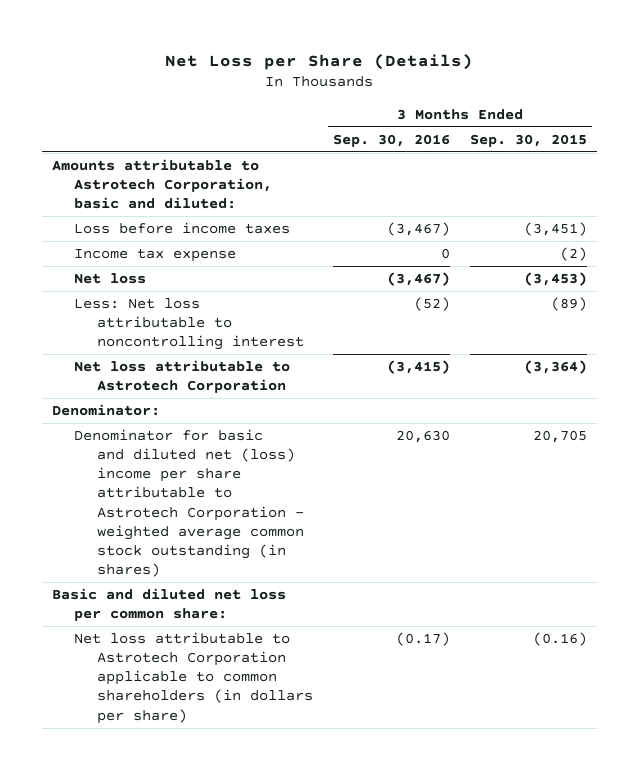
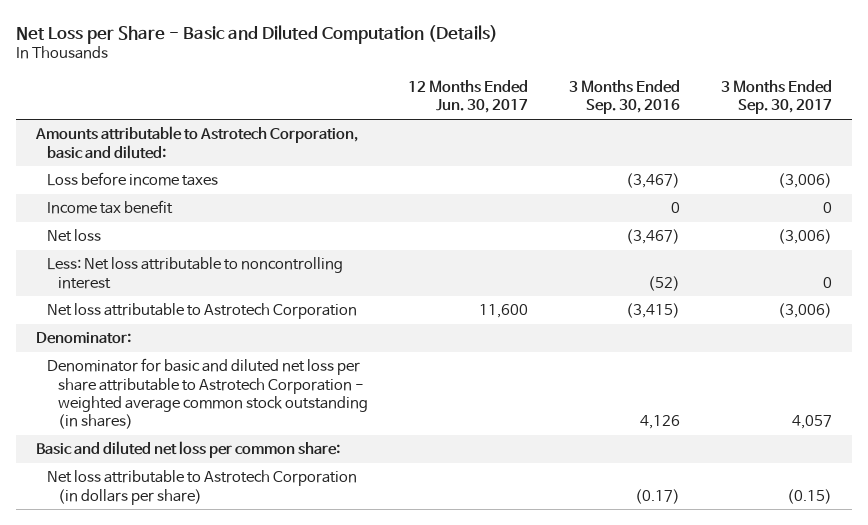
- Net Loss per Share (Details)
+ Net Loss per Share - Basic and Diluted Computation (Details)
- | 3 Months Ended Sep. 30, 2016 | 3 Months Ended Sep. 30, 2015
+ | 12 Months Ended Jun. 30, 2017 | 3 Months Ended Sep. 30, 2016 | 3 Months Ended Sep. 30, 2017
- Income tax expense | 0 | (2)
+ Income tax benefit | | 0 | 0
- Denominator for basic and diluted net (loss) income per share attributable to Astrotech Corporation - weighted average common stock outstanding (in shares) | 20,630 | 20,705
+ Denominator for basic and diluted net loss per share attributable to Astrotech Corporation - weighted average common stock outstanding (in shares) | | 4,126 | 4,057
- Net loss attributable to Astrotech Corporation applicable to common shareholders (in dollars per share) | (0.17) | (0.16)
+ Net loss attributable to Astrotech Corporation (in dollars per share) | | (0.17) | (0.15)

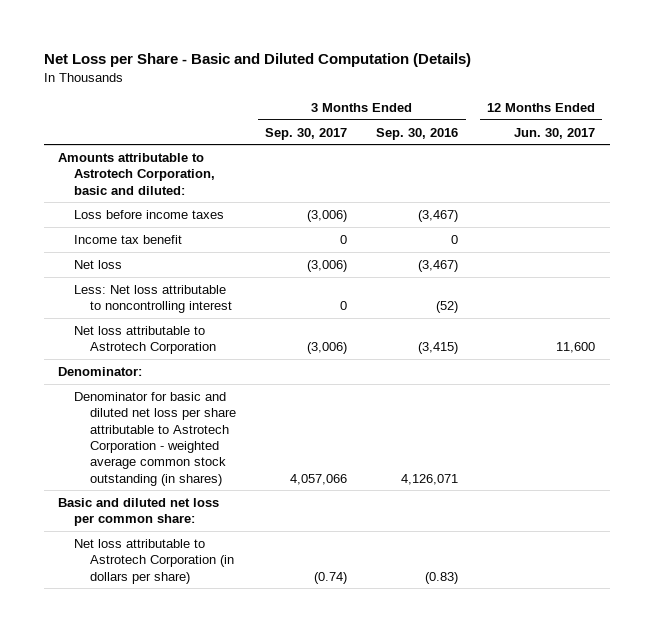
- | 12 Months Ended Jun. 30, 2017 | 3 Months Ended Sep. 30, 2016 | 3 Months Ended Sep. 30, 2017
+ | 3 Months Ended Sep. 30, 2017 | 3 Months Ended Sep. 30, 2016 | 12 Months Ended Jun. 30, 2017
- Denominator for basic and diluted net loss per share attributable to Astrotech Corporation - weighted average common stock outstanding (in shares) | | 4,126 | 4,057
+ Denominator for basic and diluted net loss per share attributable to Astrotech Corporation - weighted average common stock outstanding (in shares) | 4,057,066 | 4,126,071 |
- Net loss attributable to Astrotech Corporation (in dollars per share) | | (0.17) | (0.15)
+ Net loss attributable to Astrotech Corporation (in dollars per share) | (0.74) | (0.83) |

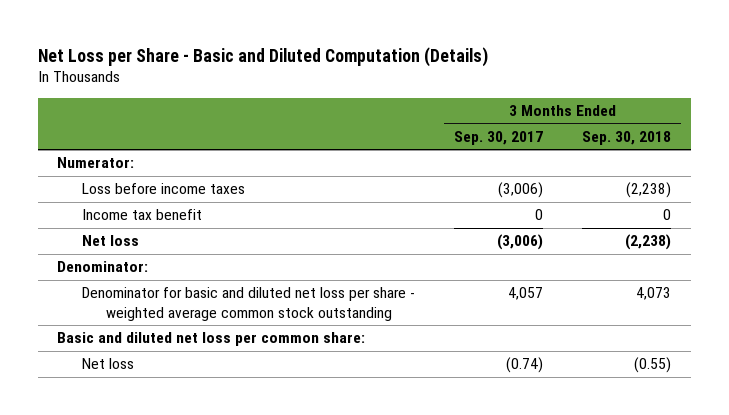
- | 3 Months Ended Sep. 30, 2017 | 3 Months Ended Sep. 30, 2016 | 12 Months Ended Jun. 30, 2017
+ | 3 Months Ended Sep. 30, 2017 | 3 Months Ended Sep. 30, 2018
- Amounts attributable to Astrotech Corporation, basic and diluted:
+ Numerator:
- Less: Net loss attributable to noncontrolling interest | 0 | (52) |
- Net loss attributable to Astrotech Corporation | (3,006) | (3,415) | 11,600
- Denominator for basic and diluted net loss per share attributable to Astrotech Corporation - weighted average common stock outstanding (in shares) | 4,057,066 | 4,126,071 |
+ Denominator for basic and diluted net loss per share - weighted average common stock outstanding | 4,057 | 4,073
- Net loss attributable to Astrotech Corporation (in dollars per share) | (0.74) | (0.83) |
+ Net loss | (0.74) | (0.55)

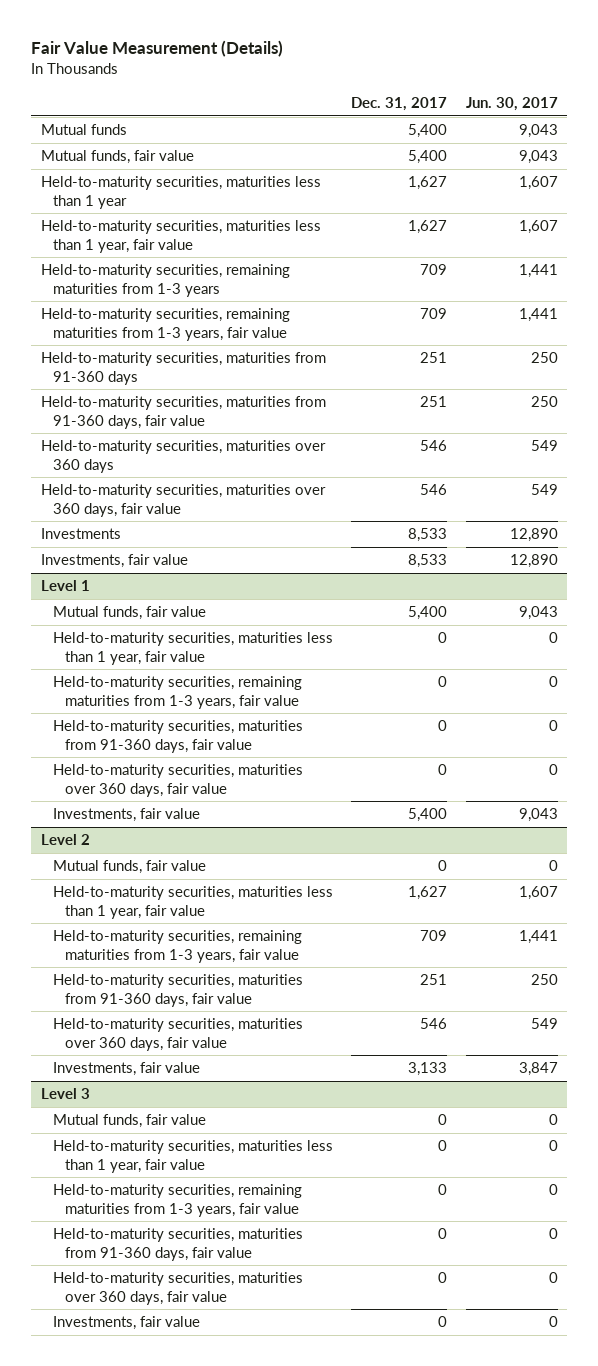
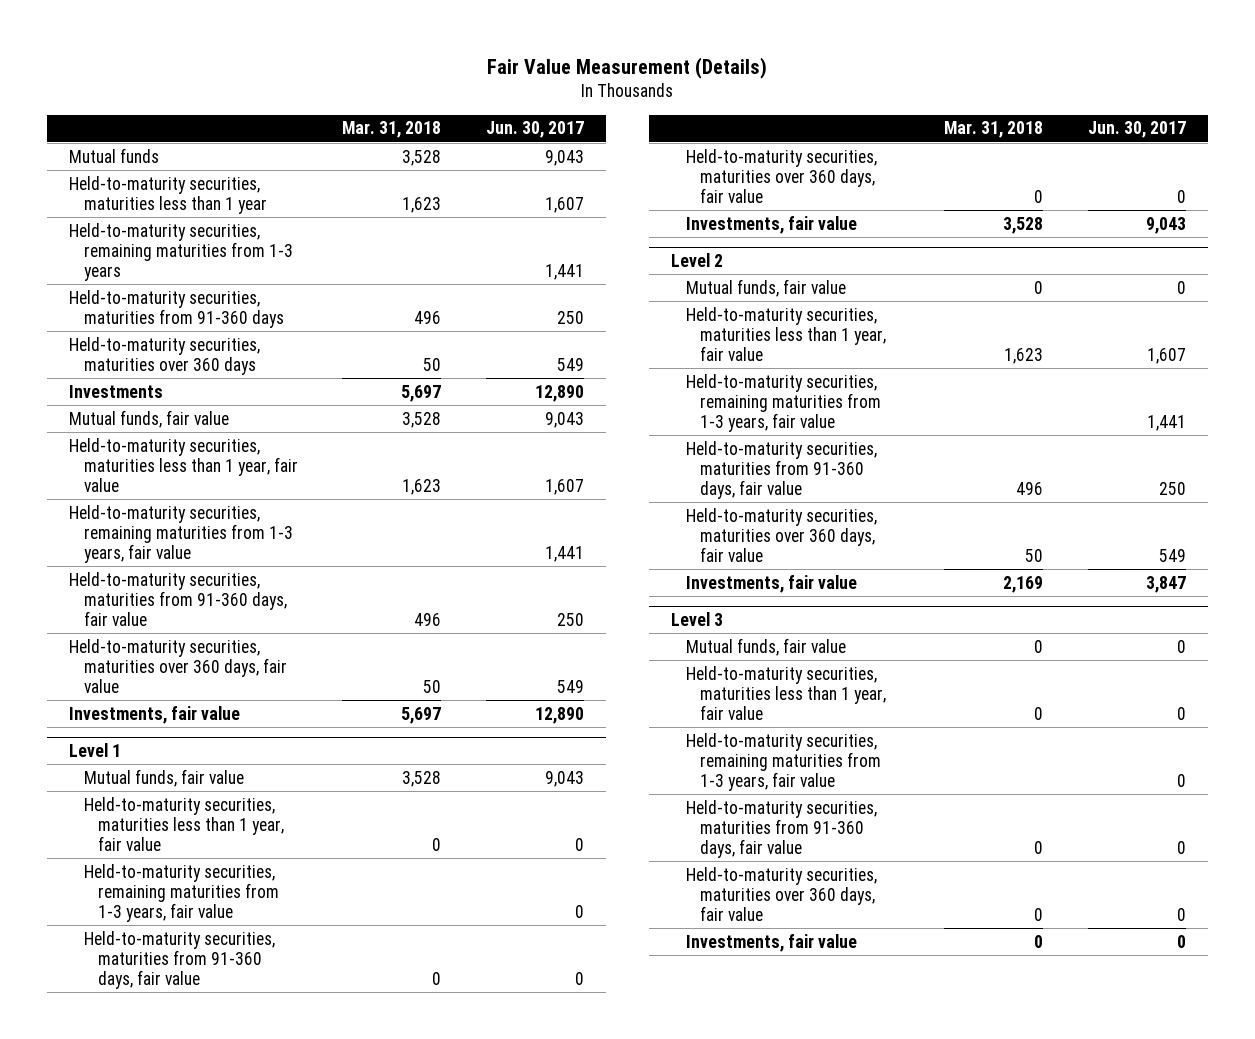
- | Dec. 31, 2017 | Jun. 30, 2017
+ | Mar. 31, 2018 | Jun. 30, 2017
moved down: Mutual funds, fair value | 3,528 | 9,043
moved down: Held-to-maturity securities, maturities less than 1 year, fair value | 1,623 | 1,607
moved down: Held-to-maturity securities, remaining maturities from 1-3 years, fair value | | 1,441
moved down: Held-to-maturity securities, maturities from 91-360 days, fair value | 496 | 250
moved down: Held-to-maturity securities, maturities over 360 days, fair value | 50 | 549

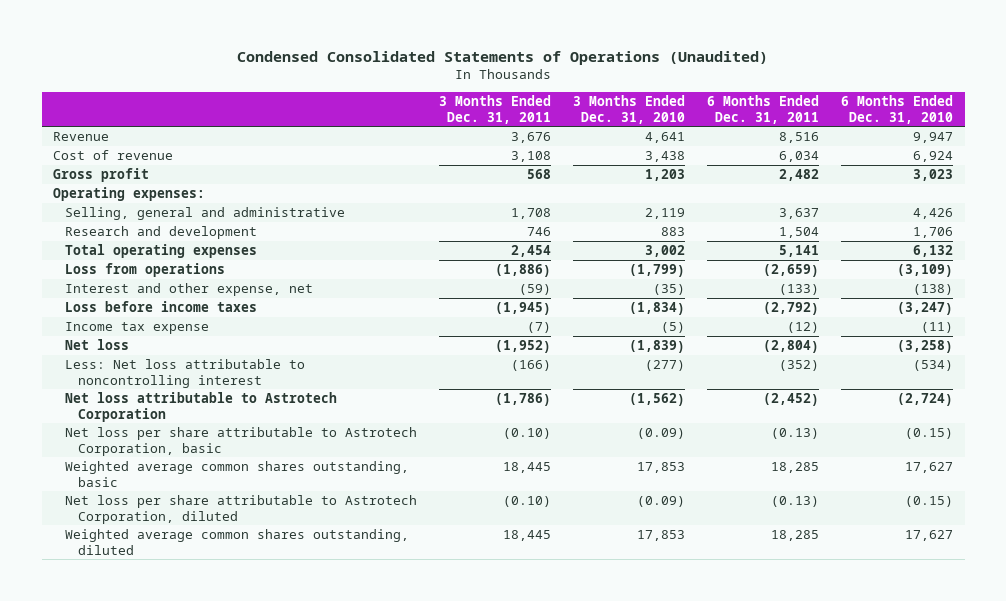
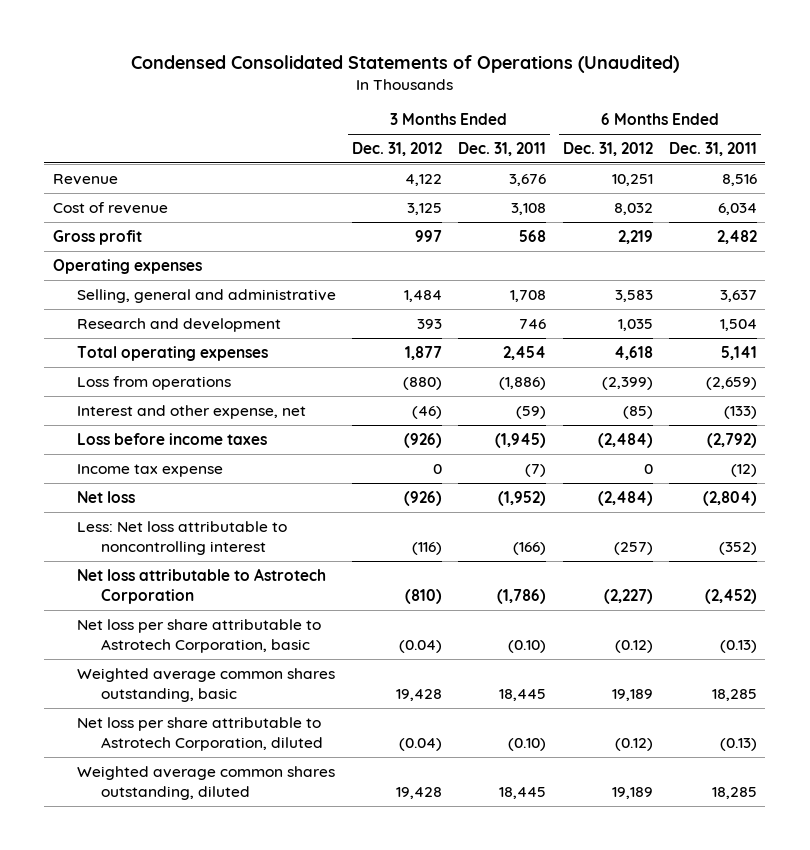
- | 3 Months Ended Dec. 31, 2011 | 3 Months Ended Dec. 31, 2010 | 6 Months Ended Dec. 31, 2011 | 6 Months Ended Dec. 31, 2010
+ | 3 Months Ended Dec. 31, 2012 | 3 Months Ended Dec. 31, 2011 | 6 Months Ended Dec. 31, 2012 | 6 Months Ended Dec. 31, 2011
- Operating expenses:
+ Operating expenses

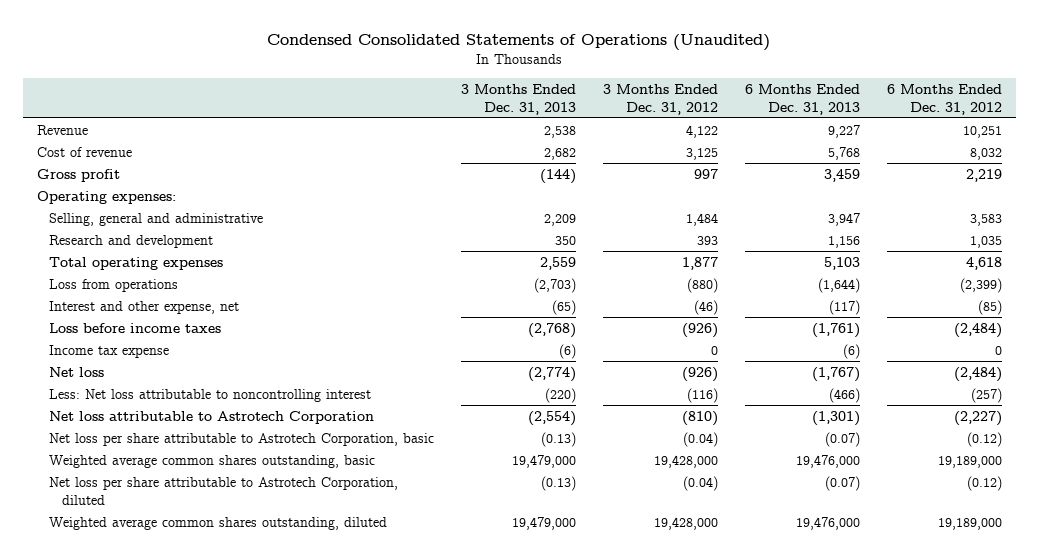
- | 3 Months Ended Dec. 31, 2012 | 3 Months Ended Dec. 31, 2011 | 6 Months Ended Dec. 31, 2012 | 6 Months Ended Dec. 31, 2011
+ | 3 Months Ended Dec. 31, 2013 | 3 Months Ended Dec. 31, 2012 | 6 Months Ended Dec. 31, 2013 | 6 Months Ended Dec. 31, 2012
- Operating expenses
+ Operating expenses:
- Weighted average common shares outstanding, basic | 19,428 | 18,445 | 19,189 | 18,285
+ Weighted average common shares outstanding, basic | 19,479,000 | 19,428,000 | 19,476,000 | 19,189,000
- Weighted average common shares outstanding, diluted | 19,428 | 18,445 | 19,189 | 18,285
+ Weighted average common shares outstanding, diluted | 19,479,000 | 19,428,000 | 19,476,000 | 19,189,000

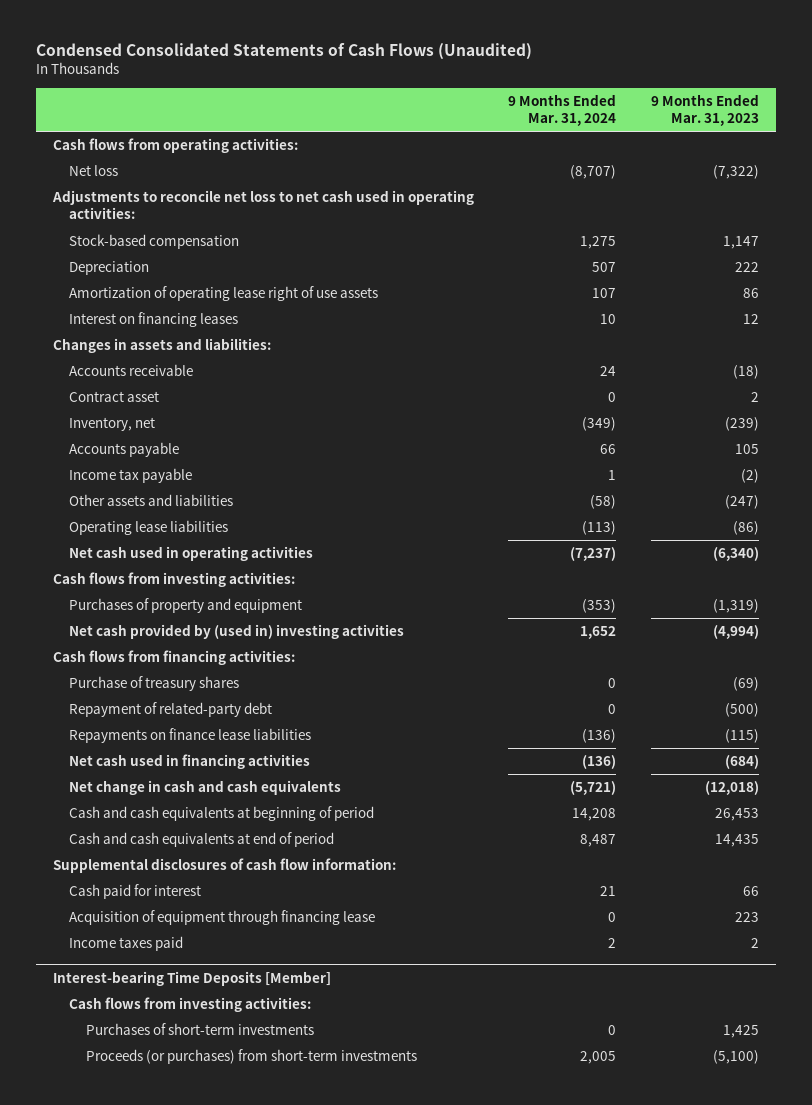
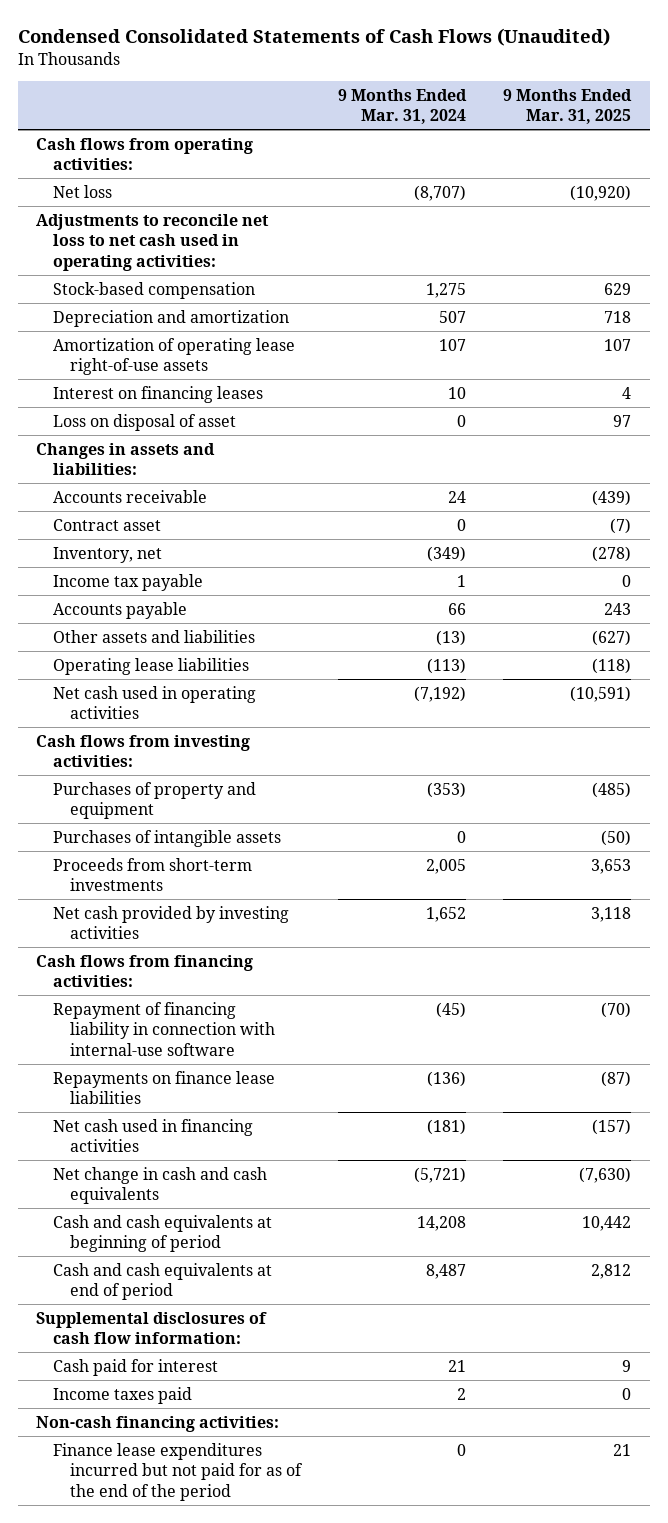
- | 9 Months Ended Mar. 31, 2024 | 9 Months Ended Mar. 31, 2023
+ | 9 Months Ended Mar. 31, 2024 | 9 Months Ended Mar. 31, 2025
- Depreciation | 507 | 222
- Amortization of operating lease right of use assets | 107 | 86
+ Depreciation and amortization | 507 | 718
+ Amortization of operating lease right-of-use assets | 107 | 107
+ Loss on disposal of asset | 0 | 97
- Other assets and liabilities | (58) | (247)
moved down: Accounts payable | 66 | 243
+ Other assets and liabilities | (13) | (627)
- Net cash used in operating activities | (7,237) | (6,340)
+ Net cash used in operating activities | (7,192) | (10,591)
- Net cash provided by (used in) investing activities | 1,652 | (4,994)
+ Purchases of intangible assets | 0 | (50)
+ Proceeds from short-term investments | 2,005 | 3,653
+ Net cash provided by investing activities | 1,652 | 3,118
- Purchase of treasury shares | 0 | (69)
- Repayment of related-party debt | 0 | (500)
+ Repayment of financing liability in connection with internal-use software | (45) | (70)
- Net cash used in financing activities | (136) | (684)
+ Net cash used in financing activities | (181) | (157)
- Acquisition of equipment through financing lease | 0 | 223
- Interest-bearing Time Deposits [Member]
- Cash flows from investing activities:
- Purchases of short-term investments | 0 | 1,425
- Proceeds (or purchases) from short-term investments | 2,005 | (5,100)
+ Non-cash financing activities:
+ Finance lease expenditures incurred but not paid for as of the end of the period | 0 | 21

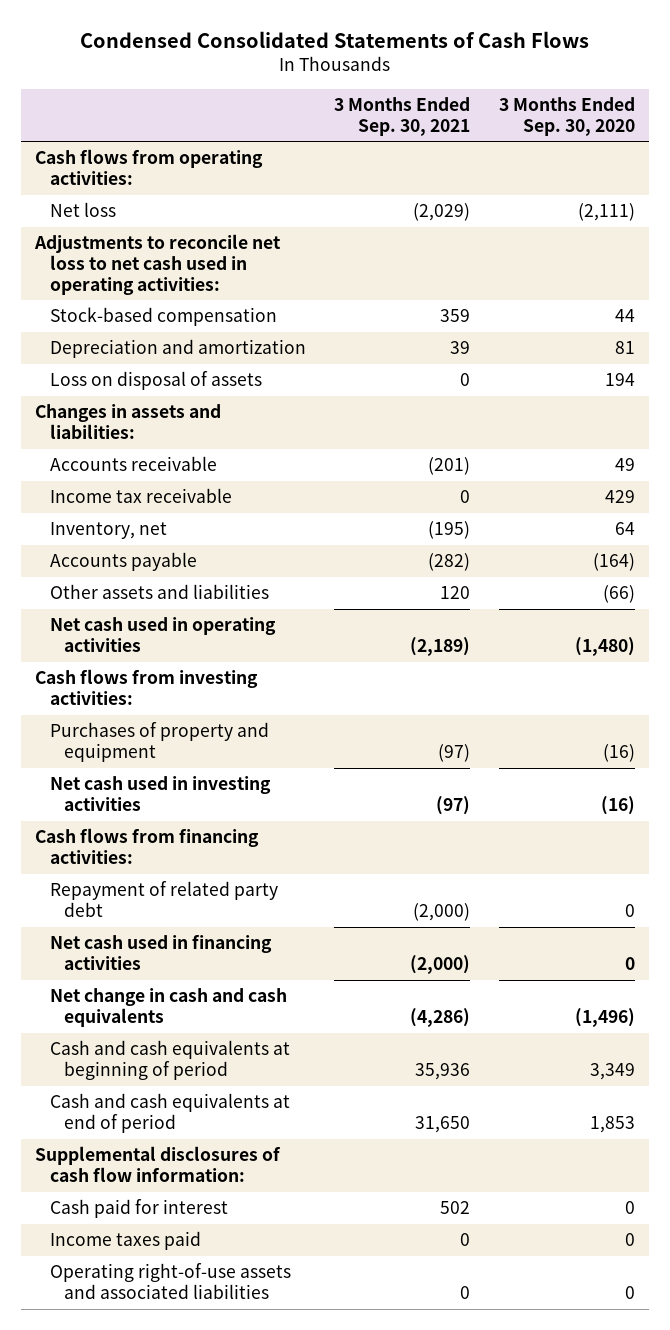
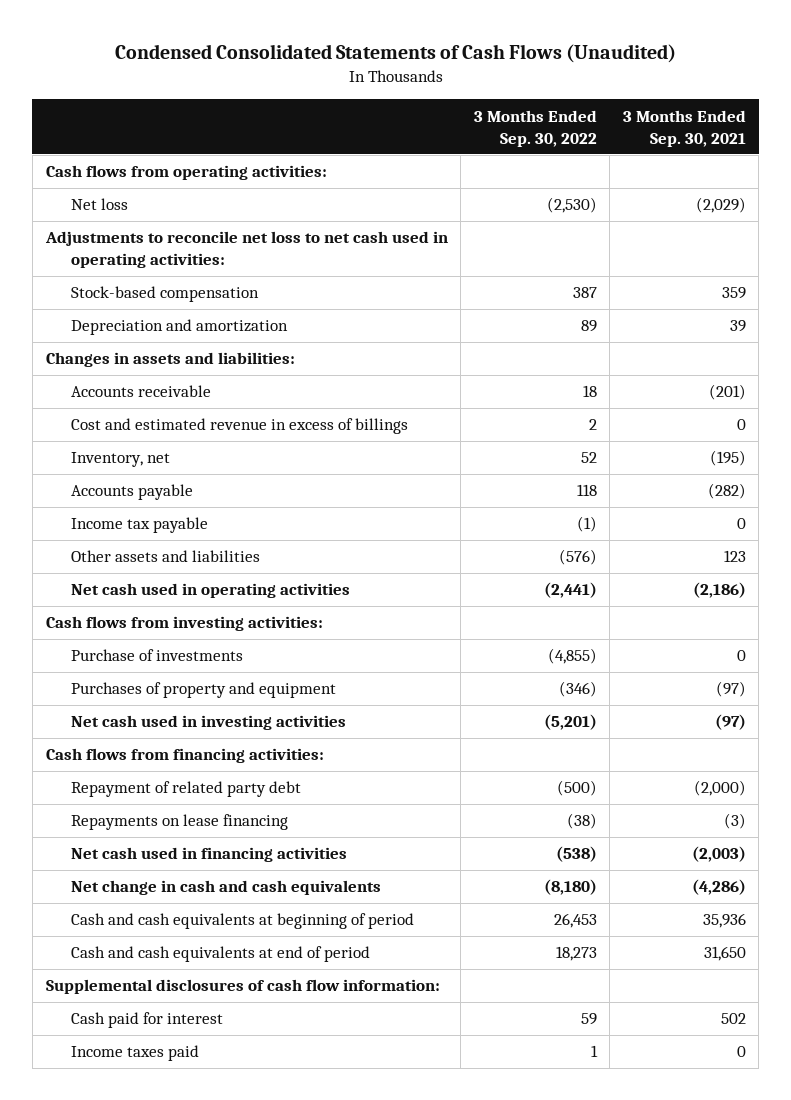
- Condensed Consolidated Statements of Cash Flows
+ Condensed Consolidated Statements of Cash Flows (Unaudited)
- | 3 Months Ended Sep. 30, 2021 | 3 Months Ended Sep. 30, 2020
+ | 3 Months Ended Sep. 30, 2022 | 3 Months Ended Sep. 30, 2021
- Loss on disposal of assets | 0 | 194
- Income tax receivable | 0 | 429
+ Cost and estimated revenue in excess of billings | 2 | 0
- Other assets and liabilities | 120 | (66)
- Net cash used in operating activities | (2,189) | (1,480)
+ Income tax payable | (1) | 0
+ Other assets and liabilities | (576) | 123
+ Net cash used in operating activities | (2,441) | (2,186)
+ Purchase of investments | (4,855) | 0
- Net cash used in financing activities | (2,000) | 0
+ Repayments on lease financing | (38) | (3)
+ Net cash used in financing activities | (538) | (2,003)
- Operating right-of-use assets and associated liabilities | 0 | 0

